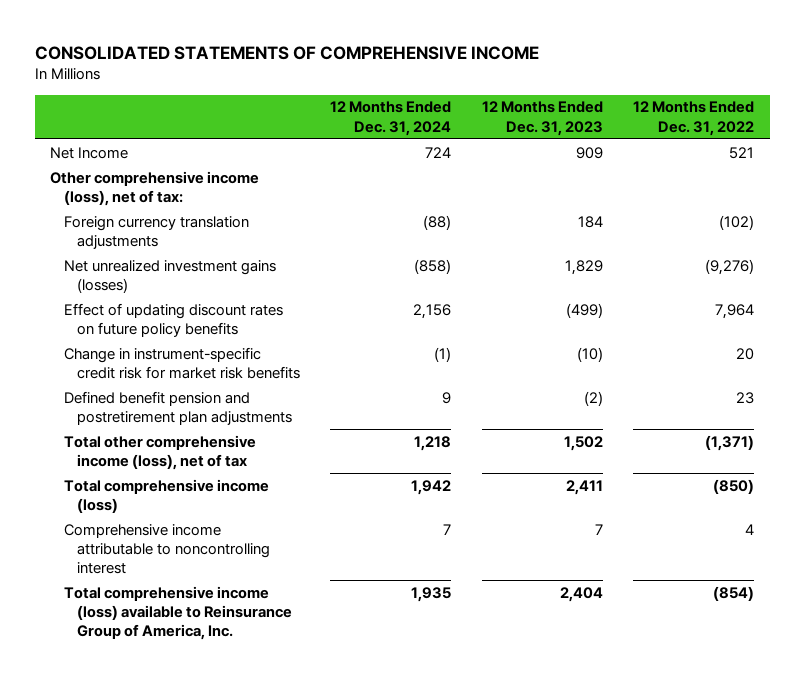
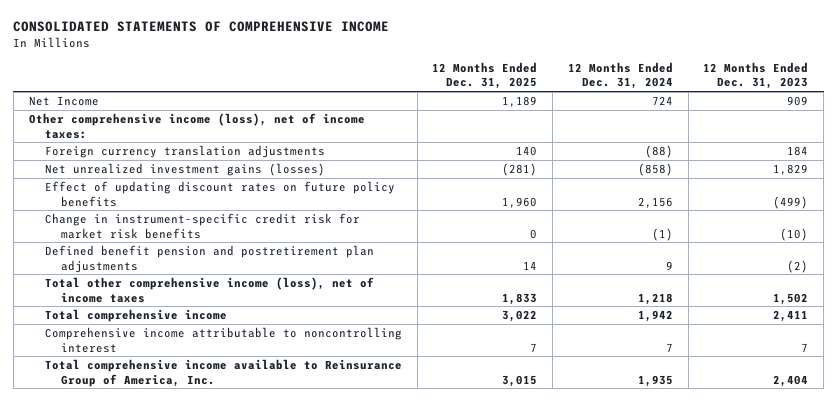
- | 12 Months Ended Dec. 31, 2024 | 12 Months Ended Dec. 31, 2023 | 12 Months Ended Dec. 31, 2022
+ | 12 Months Ended Dec. 31, 2025 | 12 Months Ended Dec. 31, 2024 | 12 Months Ended Dec. 31, 2023
- Other comprehensive income (loss), net of tax:
+ Other comprehensive income (loss), net of income taxes:
- Total other comprehensive income (loss), net of tax | 1,218 | 1,502 | (1,371)
- Total comprehensive income (loss) | 1,942 | 2,411 | (850)
+ Total other comprehensive income (loss), net of income taxes | 1,833 | 1,218 | 1,502
+ Total comprehensive income | 3,022 | 1,942 | 2,411
- Total comprehensive income (loss) available to Reinsurance Group of America, Inc. | 1,935 | 2,404 | (854)
+ Total comprehensive income available to Reinsurance Group of America, Inc. | 3,015 | 1,935 | 2,404

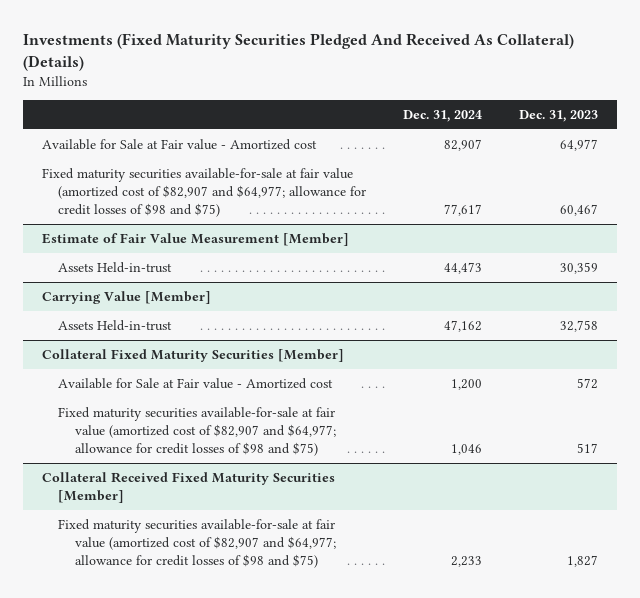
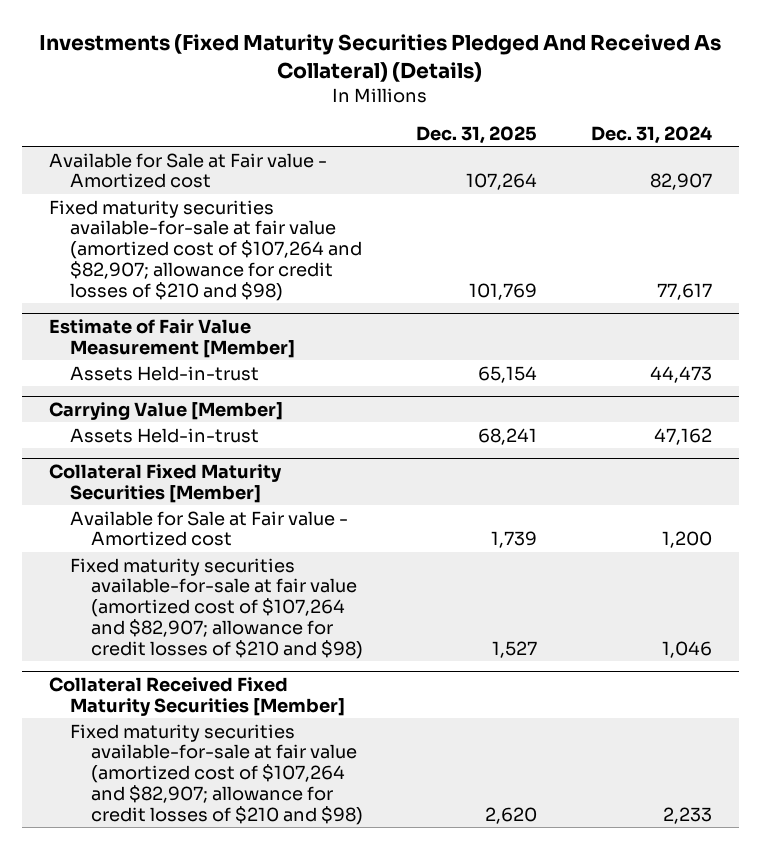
- | Dec. 31, 2024 | Dec. 31, 2023
+ | Dec. 31, 2025 | Dec. 31, 2024
- Fixed maturity securities available-for-sale at fair value (amortized cost of $82,907 and $64,977; allowance for credit losses of $98 and $75) | 77,617 | 60,467
+ Fixed maturity securities available-for-sale at fair value (amortized cost of $107,264 and $82,907; allowance for credit losses of $210 and $98) | 101,769 | 77,617
@ Collateral Fixed Maturity Securities [Member]
- Fixed maturity securities available-for-sale at fair value (amortized cost of $82,907 and $64,977; allowance for credit losses of $98 and $75) | 1,046 | 517
+ Fixed maturity securities available-for-sale at fair value (amortized cost of $107,264 and $82,907; allowance for credit losses of $210 and $98) | 1,527 | 1,046
@ Collateral Received Fixed Maturity Securities [Member]
- Fixed maturity securities available-for-sale at fair value (amortized cost of $82,907 and $64,977; allowance for credit losses of $98 and $75) | 2,233 | 1,827
+ Fixed maturity securities available-for-sale at fair value (amortized cost of $107,264 and $82,907; allowance for credit losses of $210 and $98) | 2,620 | 2,233

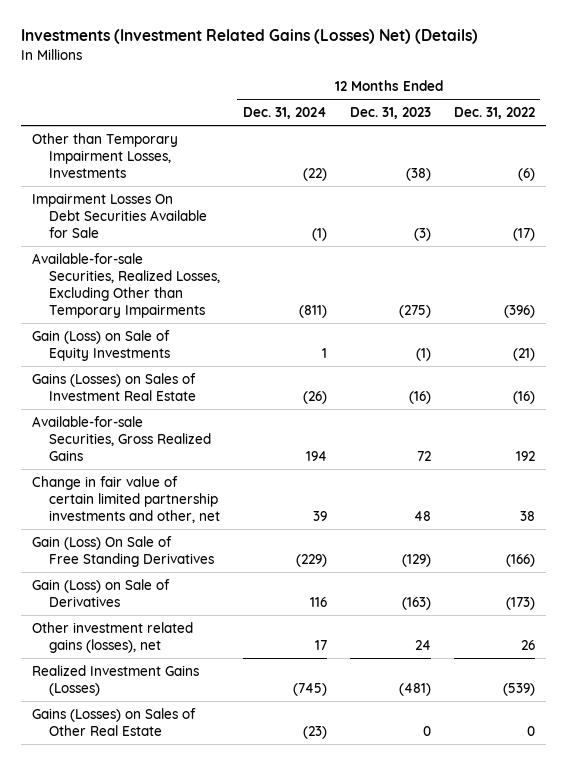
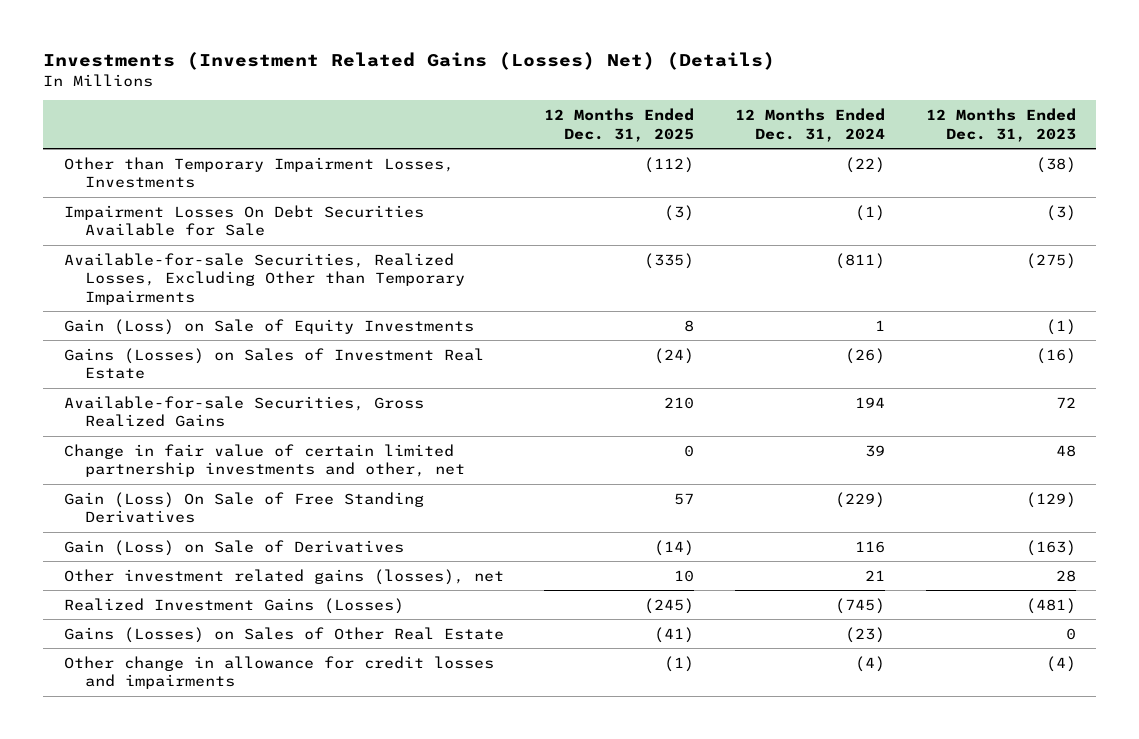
- | 12 Months Ended Dec. 31, 2024 | 12 Months Ended Dec. 31, 2023 | 12 Months Ended Dec. 31, 2022
+ | 12 Months Ended Dec. 31, 2025 | 12 Months Ended Dec. 31, 2024 | 12 Months Ended Dec. 31, 2023
- Other investment related gains (losses), net | 17 | 24 | 26
+ Other investment related gains (losses), net | 10 | 21 | 28
+ Other change in allowance for credit losses and impairments | (1) | (4) | (4)

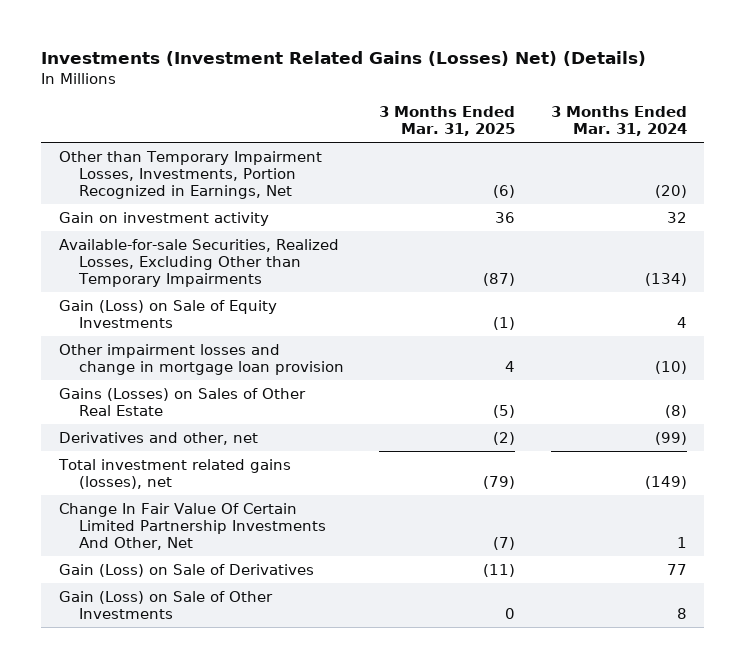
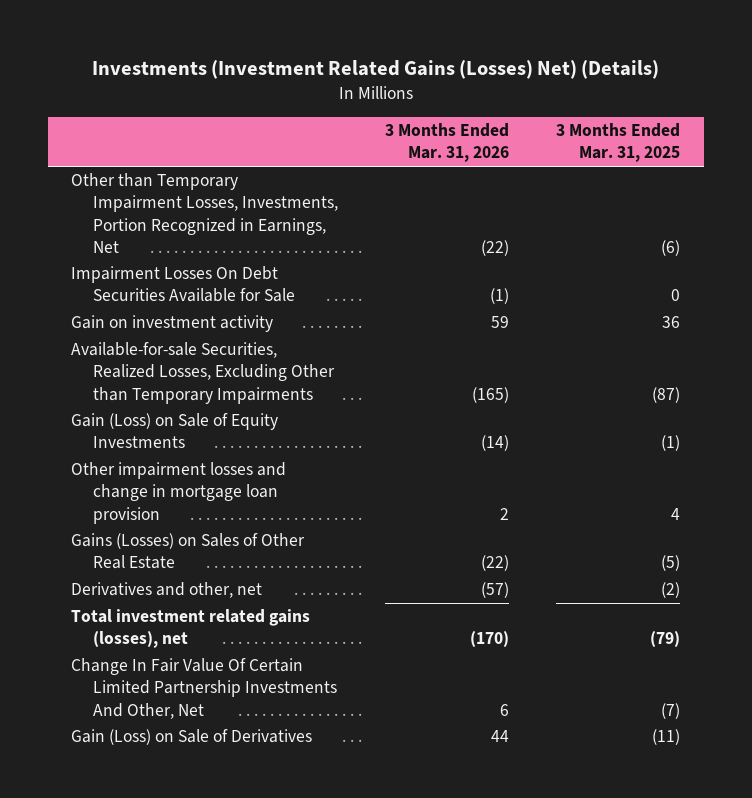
- | 3 Months Ended Mar. 31, 2025 | 3 Months Ended Mar. 31, 2024
+ | 3 Months Ended Mar. 31, 2026 | 3 Months Ended Mar. 31, 2025
+ Impairment Losses On Debt Securities Available for Sale | (1) | 0
- Gain (Loss) on Sale of Other Investments | 0 | 8

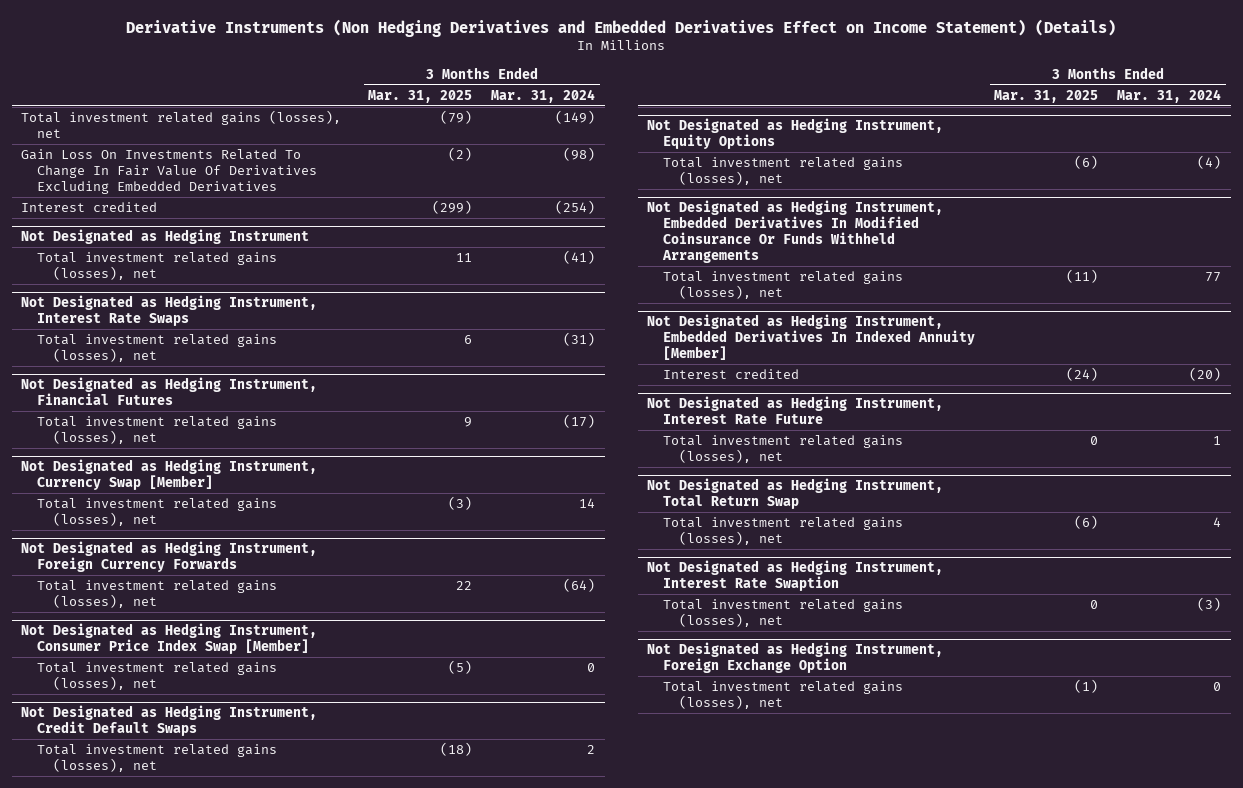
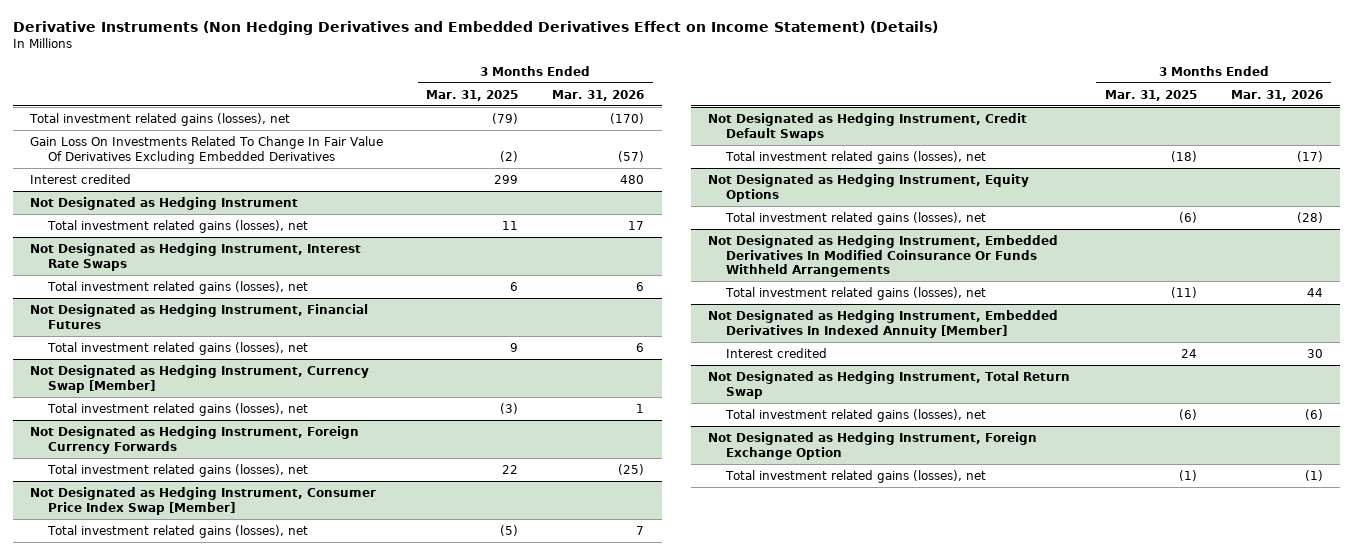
- | 3 Months Ended Mar. 31, 2025 | 3 Months Ended Mar. 31, 2024
+ | 3 Months Ended Mar. 31, 2025 | 3 Months Ended Mar. 31, 2026
- Interest credited | (299) | (254)
+ Interest credited | 299 | 480
@ Not Designated as Hedging Instrument, Embedded Derivatives In Indexed Annuity [Member]
- Interest credited | (24) | (20)
- Not Designated as Hedging Instrument, Interest Rate Future
- Total investment related gains (losses), net | 0 | 1
@ Not Designated as Hedging Instrument, Embedded Derivatives In Indexed Annuity [Member]
+ Interest credited | 24 | 30
- Not Designated as Hedging Instrument, Interest Rate Swaption
- Total investment related gains (losses), net | 0 | (3)

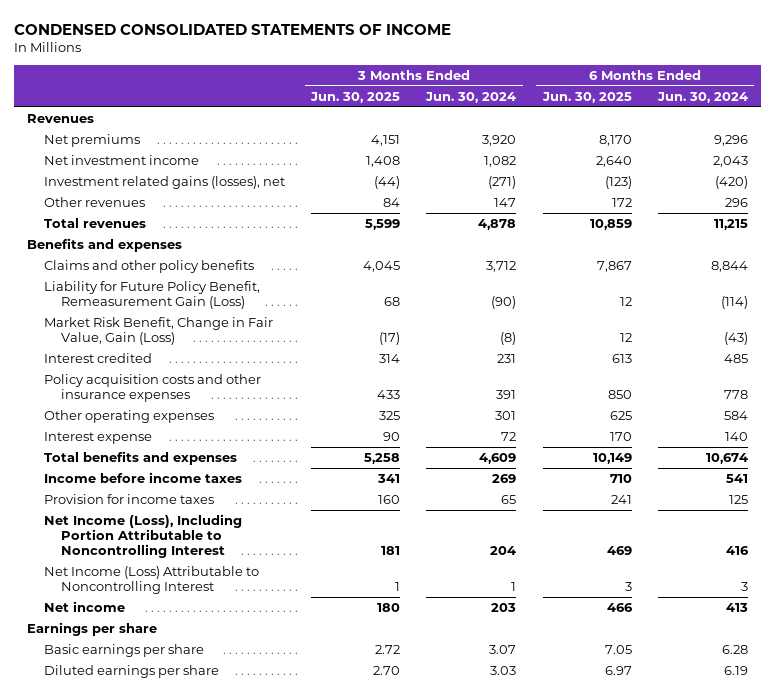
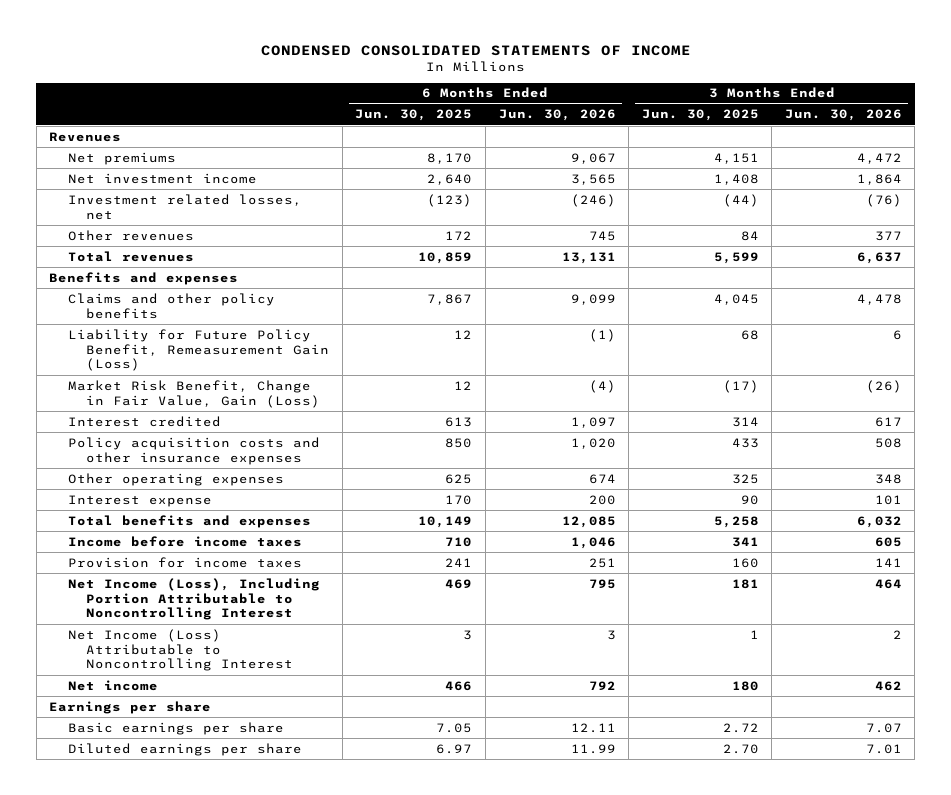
- | 3 Months Ended Jun. 30, 2025 | 3 Months Ended Jun. 30, 2024 | 6 Months Ended Jun. 30, 2025 | 6 Months Ended Jun. 30, 2024
+ | 6 Months Ended Jun. 30, 2025 | 6 Months Ended Jun. 30, 2026 | 3 Months Ended Jun. 30, 2025 | 3 Months Ended Jun. 30, 2026
- Investment related gains (losses), net | (44) | (271) | (123) | (420)
+ Investment related losses, net | (123) | (246) | (44) | (76)

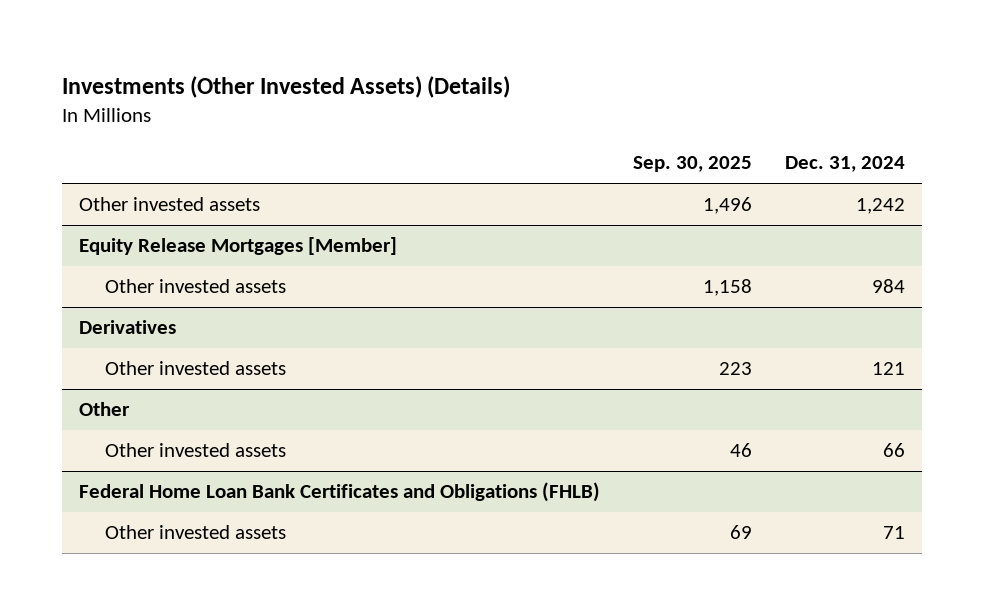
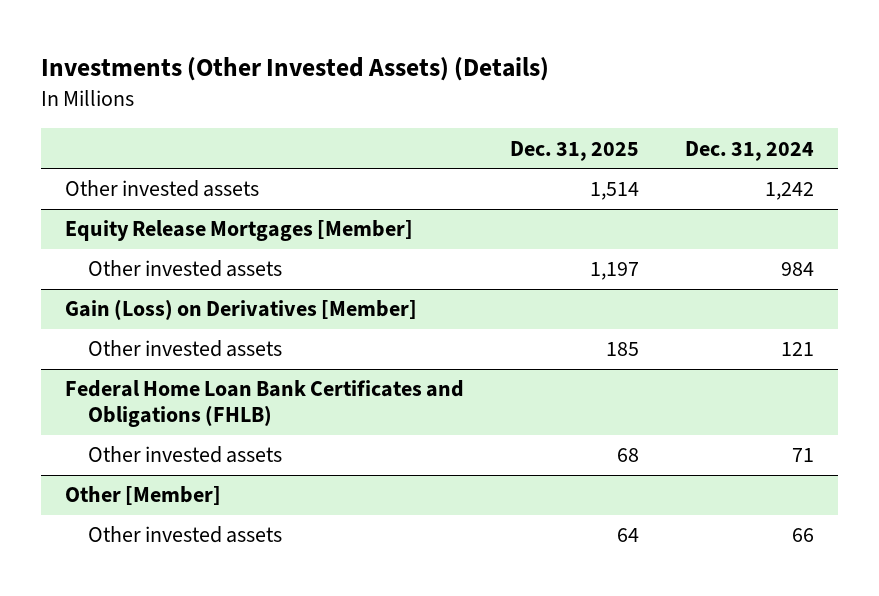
- | Sep. 30, 2025 | Dec. 31, 2024
+ | Dec. 31, 2025 | Dec. 31, 2024
- Derivatives
+ Gain (Loss) on Derivatives [Member]
- Other
- Other invested assets | 46 | 66
+ Other [Member]
+ Other invested assets | 64 | 66

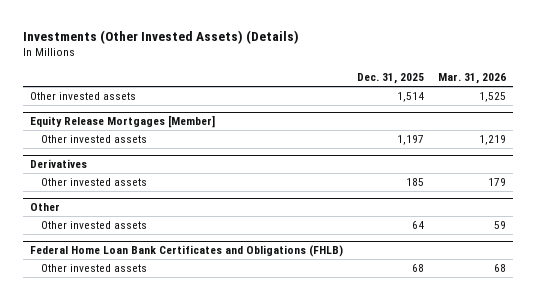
- | Dec. 31, 2025 | Dec. 31, 2024
+ | Dec. 31, 2025 | Mar. 31, 2026
- Gain (Loss) on Derivatives [Member]
+ Derivatives
+ Other
+ Other invested assets | 64 | 59
- Other [Member]
- Other invested assets | 64 | 66

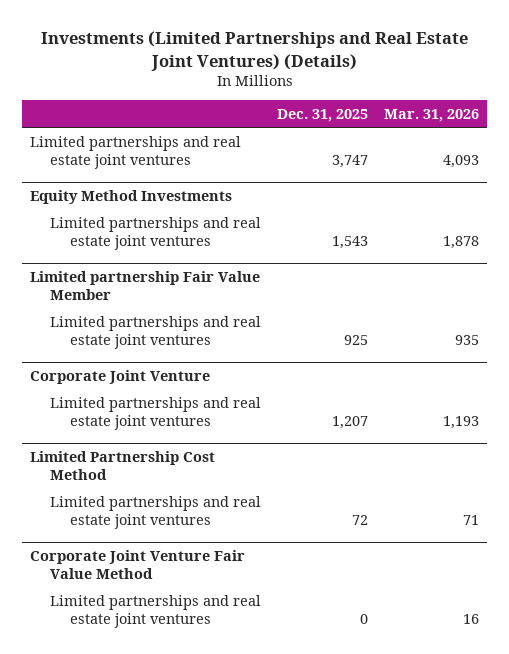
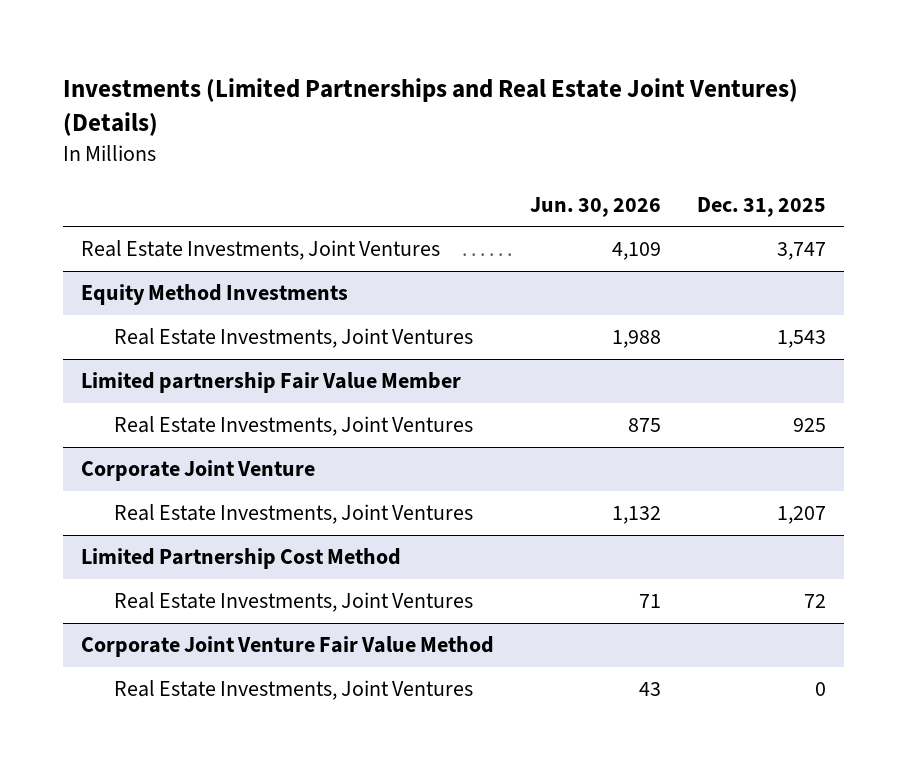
- | Dec. 31, 2025 | Mar. 31, 2026
+ | Jun. 30, 2026 | Dec. 31, 2025
- Limited partnerships and real estate joint ventures | 3,747 | 4,093
+ Real Estate Investments, Joint Ventures | 4,109 | 3,747
@ Equity Method Investments
- Limited partnerships and real estate joint ventures | 1,543 | 1,878
+ Real Estate Investments, Joint Ventures | 1,988 | 1,543
@ Limited partnership Fair Value Member
- Limited partnerships and real estate joint ventures | 925 | 935
+ Real Estate Investments, Joint Ventures | 875 | 925
@ Corporate Joint Venture
- Limited partnerships and real estate joint ventures | 1,207 | 1,193
+ Real Estate Investments, Joint Ventures | 1,132 | 1,207
@ Limited Partnership Cost Method
- Limited partnerships and real estate joint ventures | 72 | 71
+ Real Estate Investments, Joint Ventures | 71 | 72
@ Corporate Joint Venture Fair Value Method
- Limited partnerships and real estate joint ventures | 0 | 16
+ Real Estate Investments, Joint Ventures | 43 | 0

